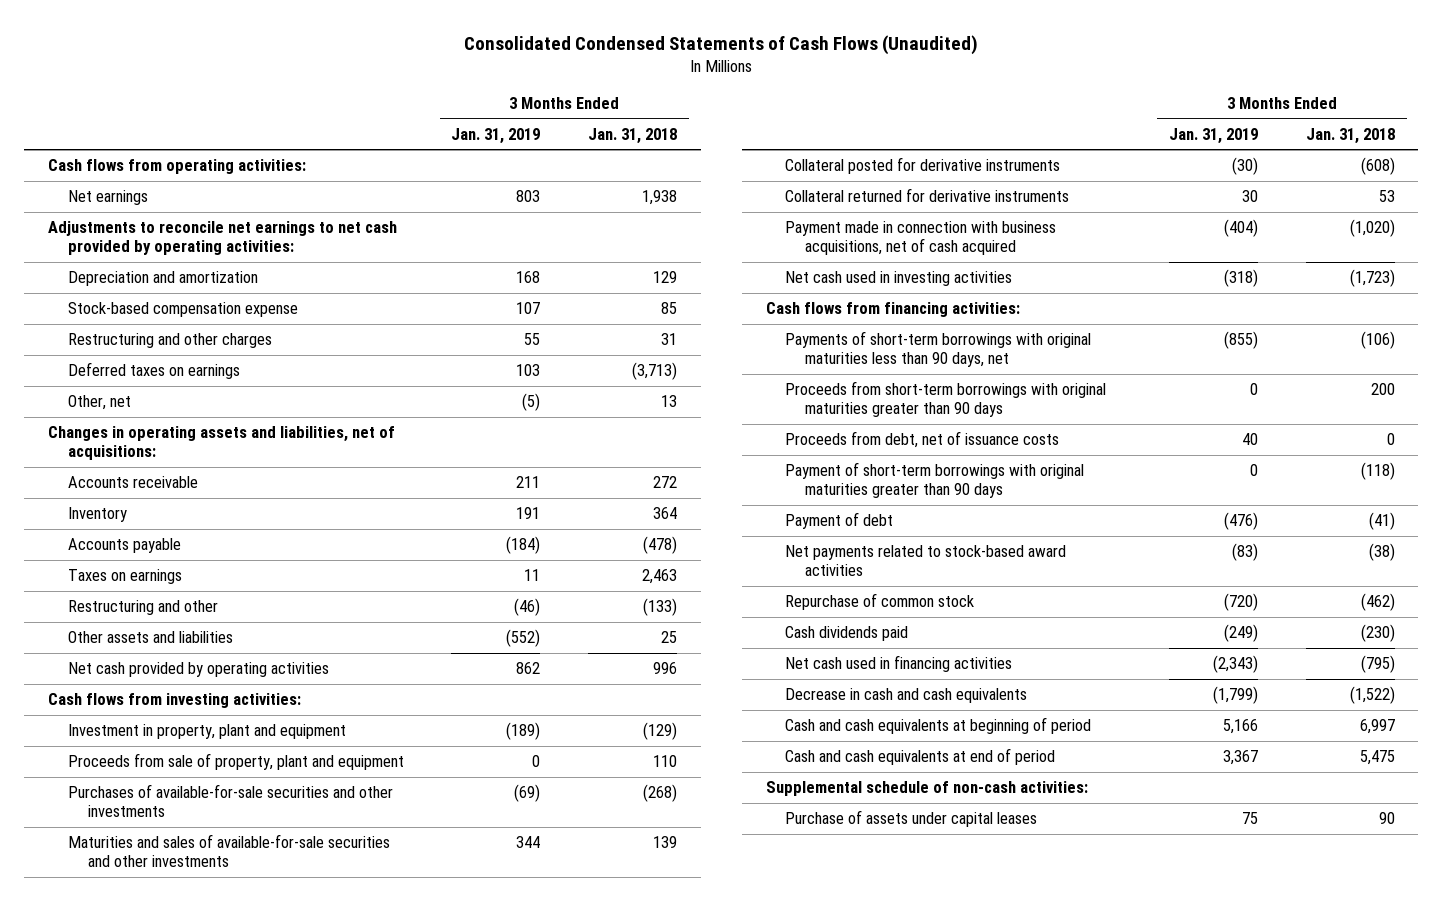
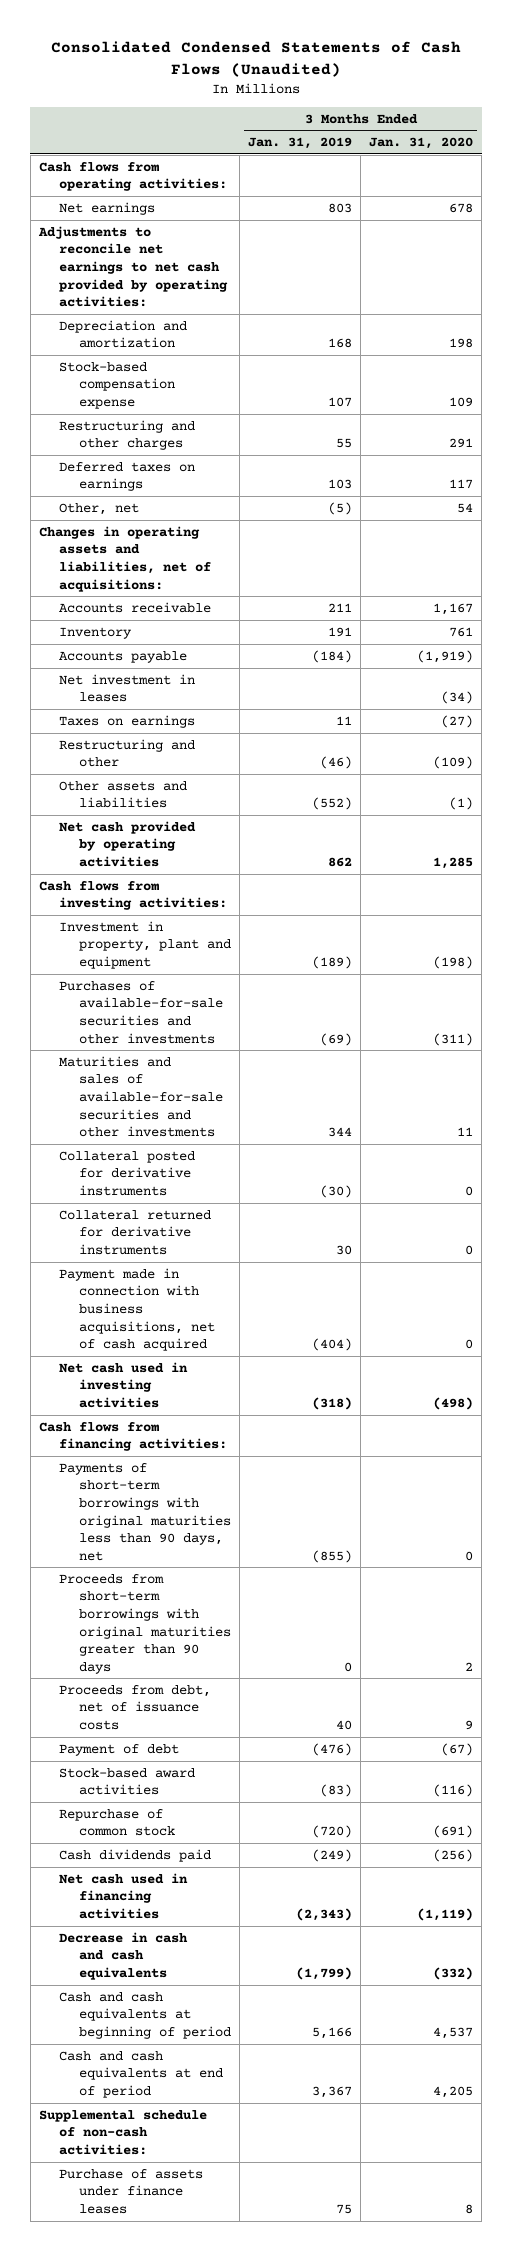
- | 3 Months Ended Jan. 31, 2019 | 3 Months Ended Jan. 31, 2018
+ | 3 Months Ended Jan. 31, 2019 | 3 Months Ended Jan. 31, 2020
+ Net investment in leases | | (34)
- Proceeds from sale of property, plant and equipment | 0 | 110
- Payment of short-term borrowings with original maturities greater than 90 days | 0 | (118)
- Net payments related to stock-based award activities | (83) | (38)
+ Stock-based award activities | (83) | (116)
- Purchase of assets under capital leases | 75 | 90
+ Purchase of assets under finance leases | 75 | 8

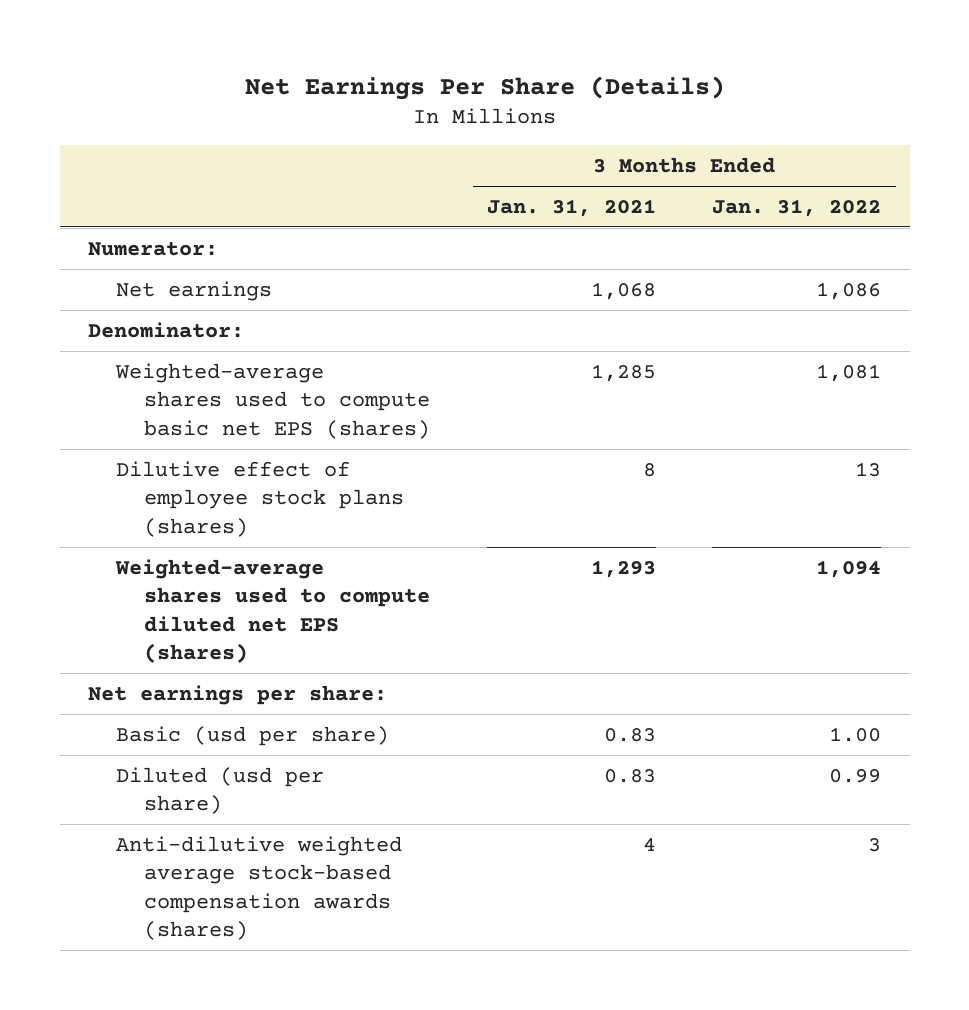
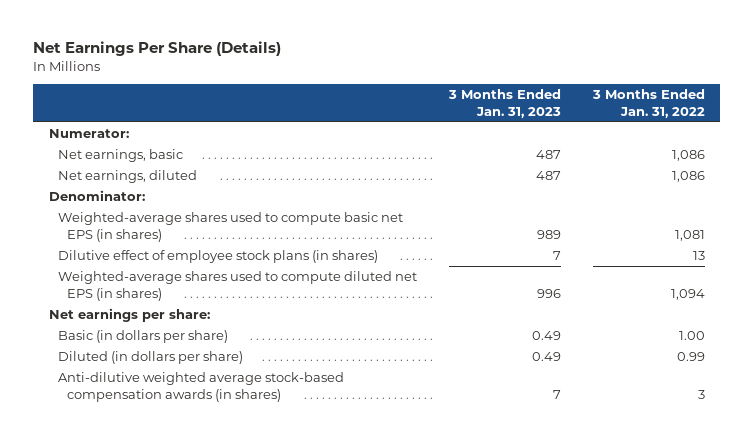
- | 3 Months Ended Jan. 31, 2021 | 3 Months Ended Jan. 31, 2022
+ | 3 Months Ended Jan. 31, 2023 | 3 Months Ended Jan. 31, 2022
- Net earnings | 1,068 | 1,086
+ Net earnings, basic | 487 | 1,086
+ Net earnings, diluted | 487 | 1,086
- Weighted-average shares used to compute basic net EPS (shares) | 1,285 | 1,081
- Dilutive effect of employee stock plans (shares) | 8 | 13
- Weighted-average shares used to compute diluted net EPS (shares) | 1,293 | 1,094
+ Weighted-average shares used to compute basic net EPS (in shares) | 989 | 1,081
+ Dilutive effect of employee stock plans (in shares) | 7 | 13
+ Weighted-average shares used to compute diluted net EPS (in shares) | 996 | 1,094
- Basic (usd per share) | 0.83 | 1.00
- Diluted (usd per share) | 0.83 | 0.99
- Anti-dilutive weighted average stock-based compensation awards (shares) | 4 | 3
+ Basic (in dollars per share) | 0.49 | 1.00
+ Diluted (in dollars per share) | 0.49 | 0.99
+ Anti-dilutive weighted average stock-based compensation awards (in shares) | 7 | 3

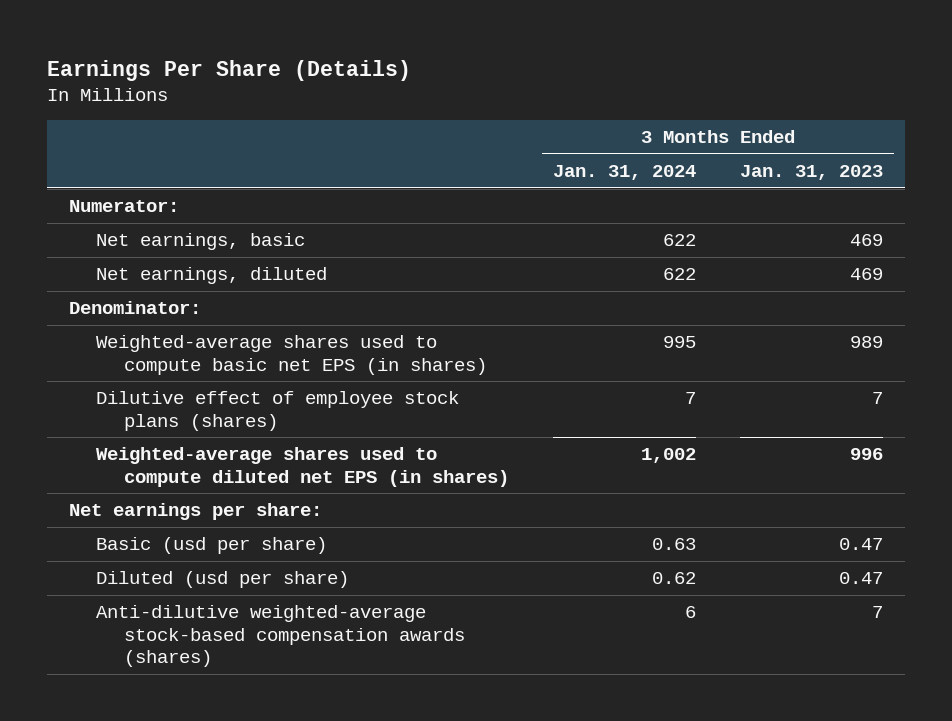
- Net Earnings Per Share (Details)
+ Earnings Per Share (Details)
- | 3 Months Ended Jan. 31, 2023 | 3 Months Ended Jan. 31, 2022
+ | 3 Months Ended Jan. 31, 2024 | 3 Months Ended Jan. 31, 2023
- Net earnings, basic | 487 | 1,086
- Net earnings, diluted | 487 | 1,086
+ Net earnings, basic | 622 | 469
+ Net earnings, diluted | 622 | 469
- Dilutive effect of employee stock plans (in shares) | 7 | 13
+ Dilutive effect of employee stock plans (shares) | 7 | 7
- Basic (in dollars per share) | 0.49 | 1.00
- Diluted (in dollars per share) | 0.49 | 0.99
- Anti-dilutive weighted average stock-based compensation awards (in shares) | 7 | 3
+ Basic (usd per share) | 0.63 | 0.47
+ Diluted (usd per share) | 0.62 | 0.47
+ Anti-dilutive weighted-average stock-based compensation awards (shares) | 6 | 7

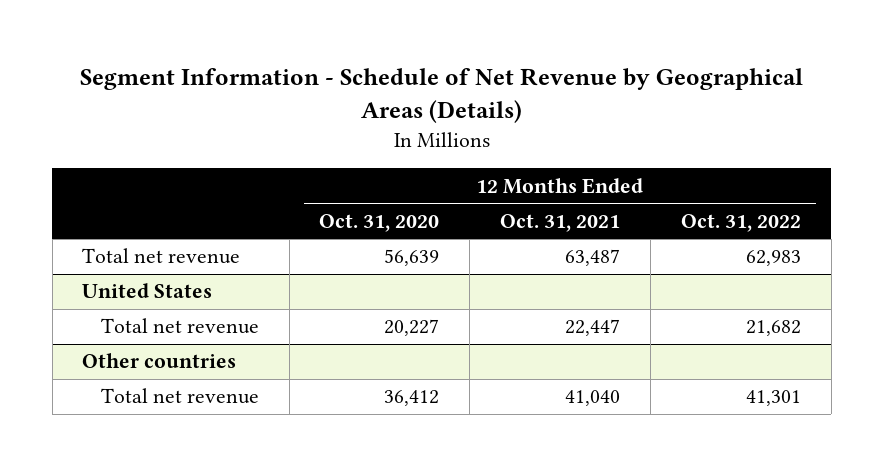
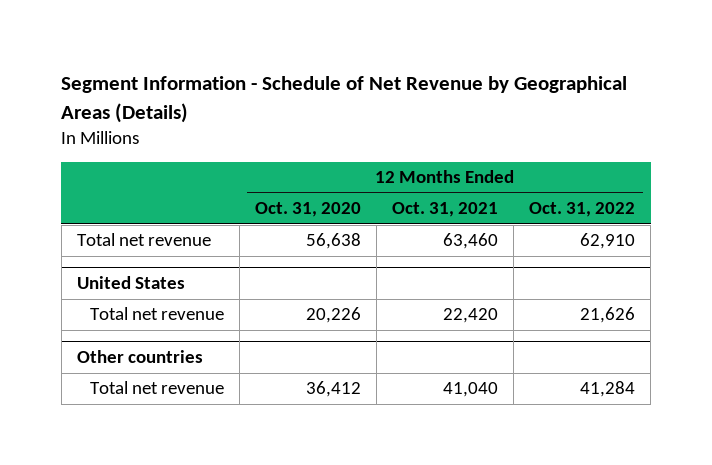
- Total net revenue | 56,639 | 63,487 | 62,983
+ Total net revenue | 56,638 | 63,460 | 62,910
@ United States
- Total net revenue | 20,227 | 22,447 | 21,682
+ Total net revenue | 20,226 | 22,420 | 21,626
@ Other countries
- Total net revenue | 36,412 | 41,040 | 41,301
+ Total net revenue | 36,412 | 41,040 | 41,284

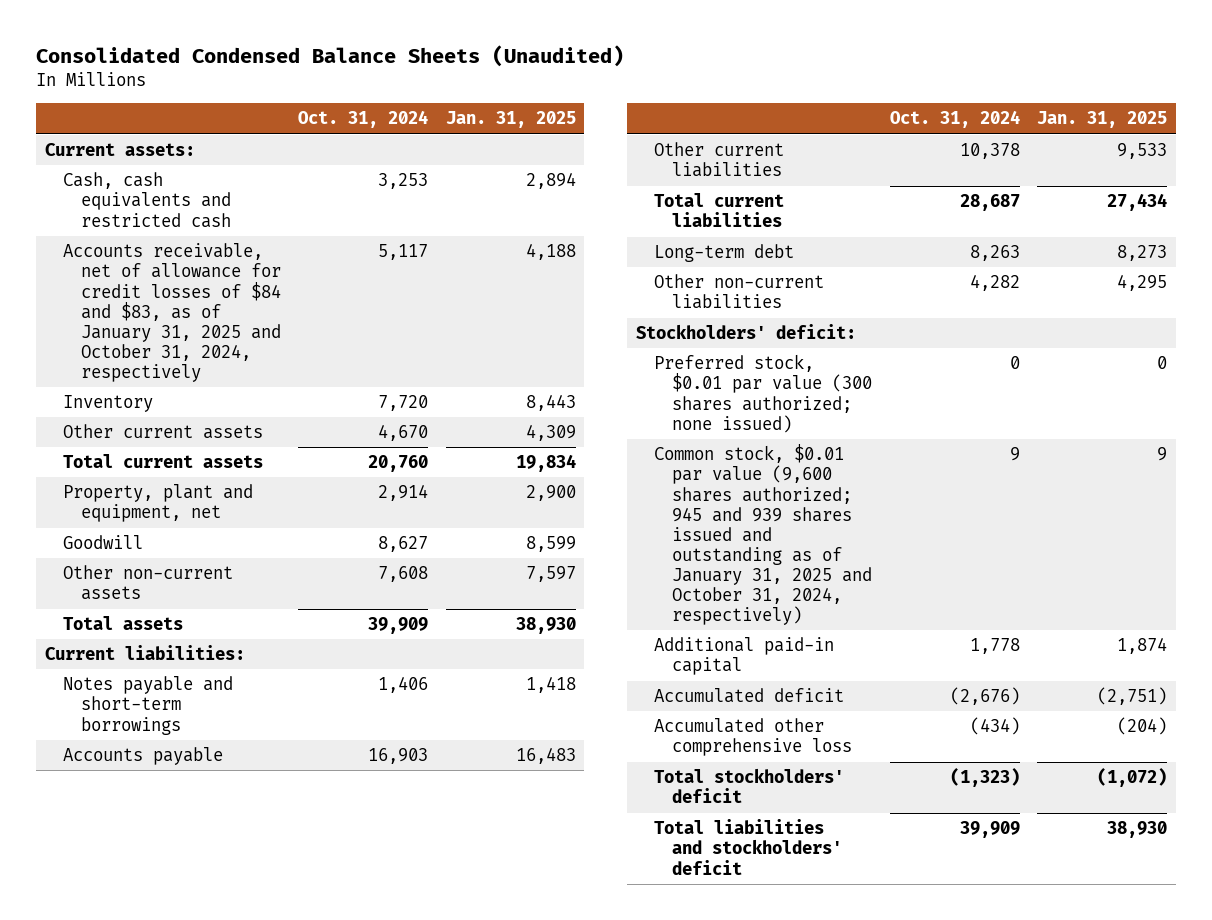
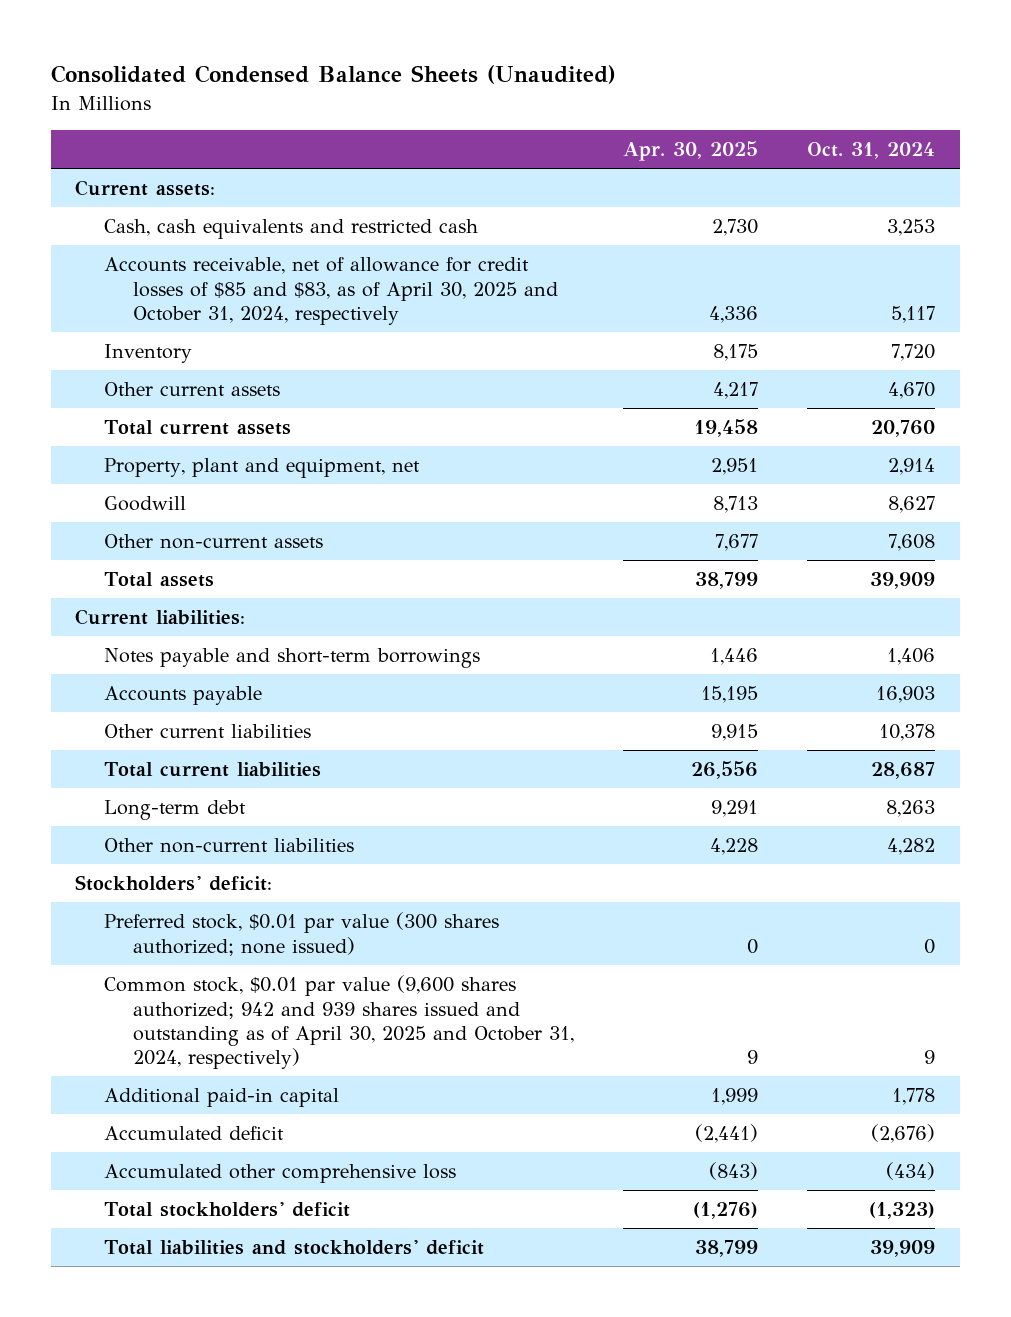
- | Oct. 31, 2024 | Jan. 31, 2025
+ | Apr. 30, 2025 | Oct. 31, 2024
- Accounts receivable, net of allowance for credit losses of $84 and $83, as of January 31, 2025 and October 31, 2024, respectively | 5,117 | 4,188
+ Accounts receivable, net of allowance for credit losses of $85 and $83, as of April 30, 2025 and October 31, 2024, respectively | 4,336 | 5,117
- Common stock, $0.01 par value (9,600 shares authorized; 945 and 939 shares issued and outstanding as of January 31, 2025 and October 31, 2024, respectively) | 9 | 9
+ Common stock, $0.01 par value (9,600 shares authorized; 942 and 939 shares issued and outstanding as of April 30, 2025 and October 31, 2024, respectively) | 9 | 9

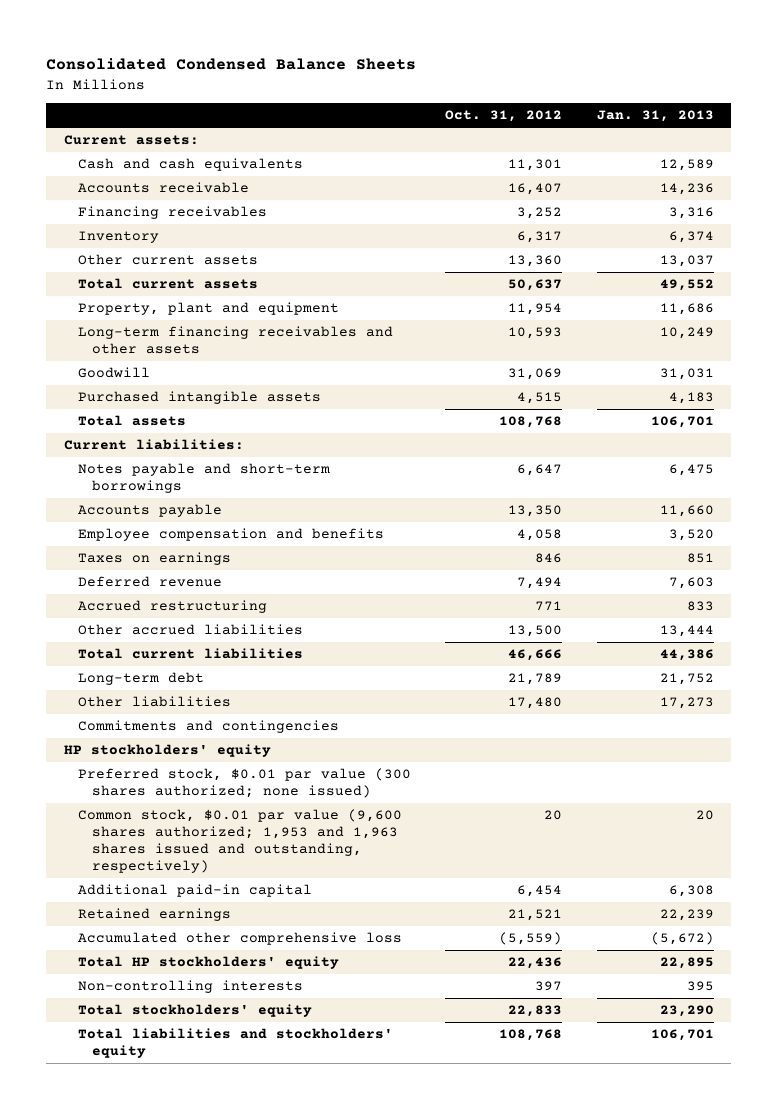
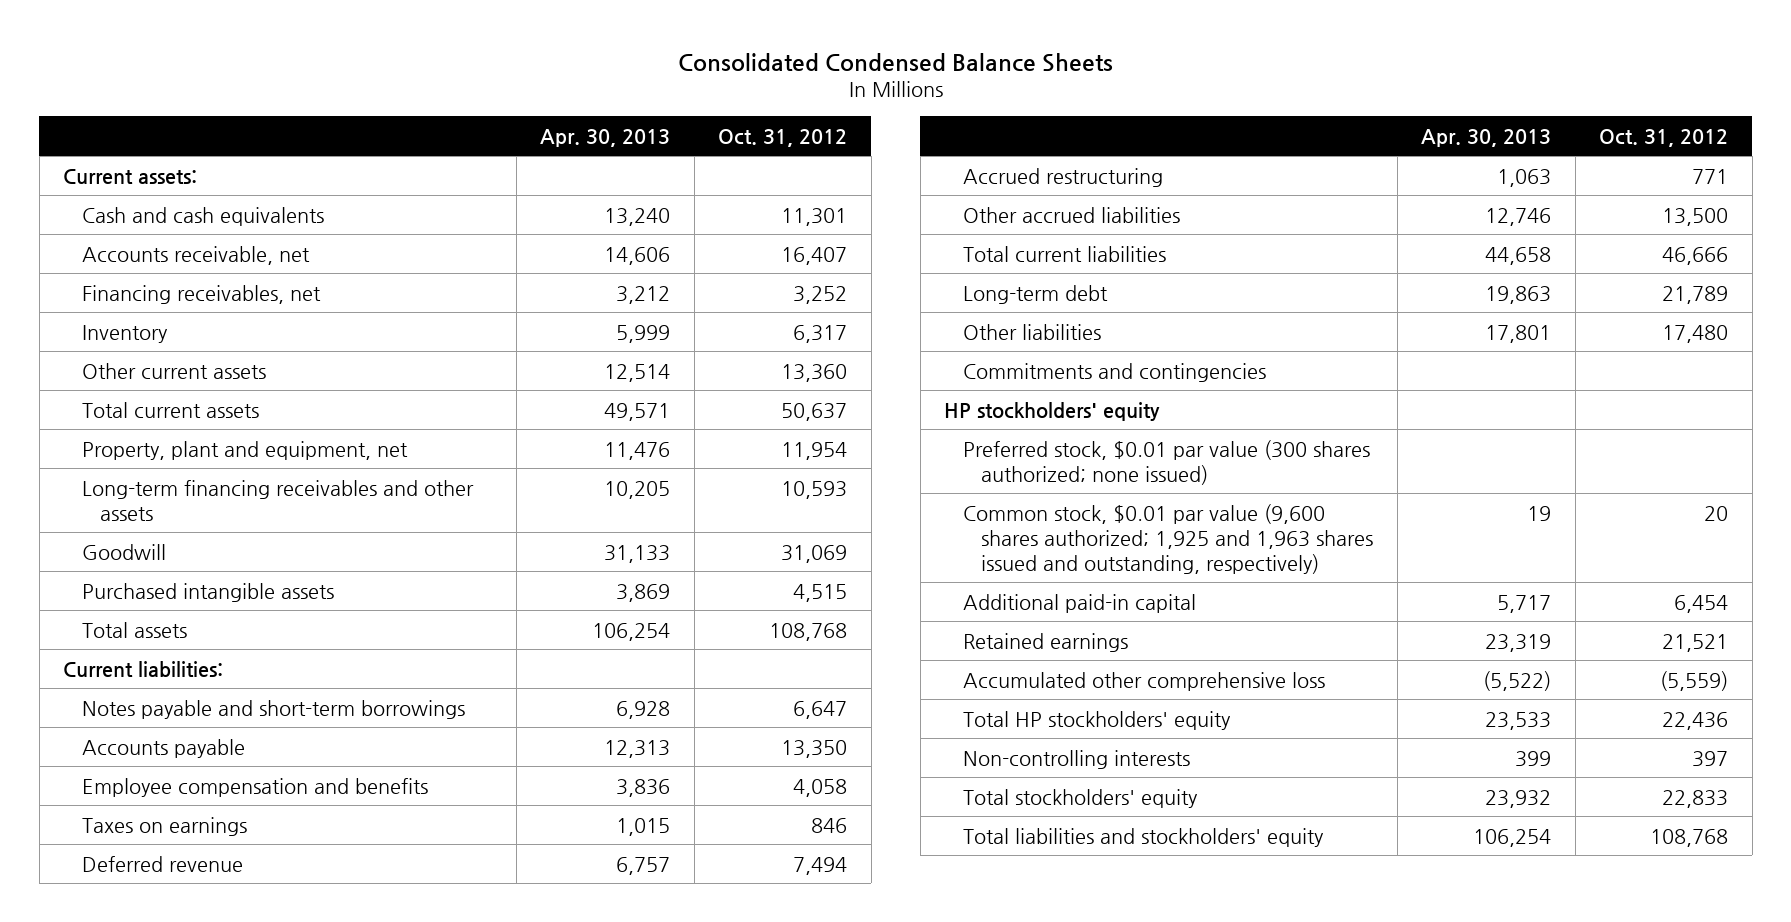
- | Oct. 31, 2012 | Jan. 31, 2013
+ | Apr. 30, 2013 | Oct. 31, 2012
- Accounts receivable | 16,407 | 14,236
- Financing receivables | 3,252 | 3,316
+ Accounts receivable, net | 14,606 | 16,407
+ Financing receivables, net | 3,212 | 3,252
- Property, plant and equipment | 11,954 | 11,686
+ Property, plant and equipment, net | 11,476 | 11,954
- Common stock, $0.01 par value (9,600 shares authorized; 1,953 and 1,963 shares issued and outstanding, respectively) | 20 | 20
+ Common stock, $0.01 par value (9,600 shares authorized; 1,925 and 1,963 shares issued and outstanding, respectively) | 19 | 20

